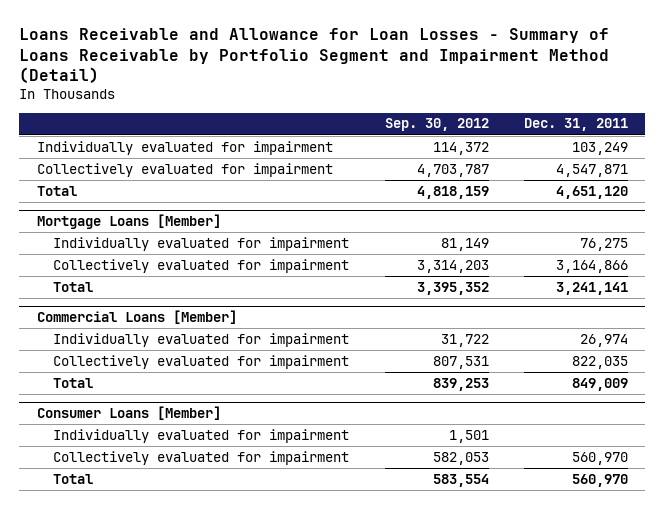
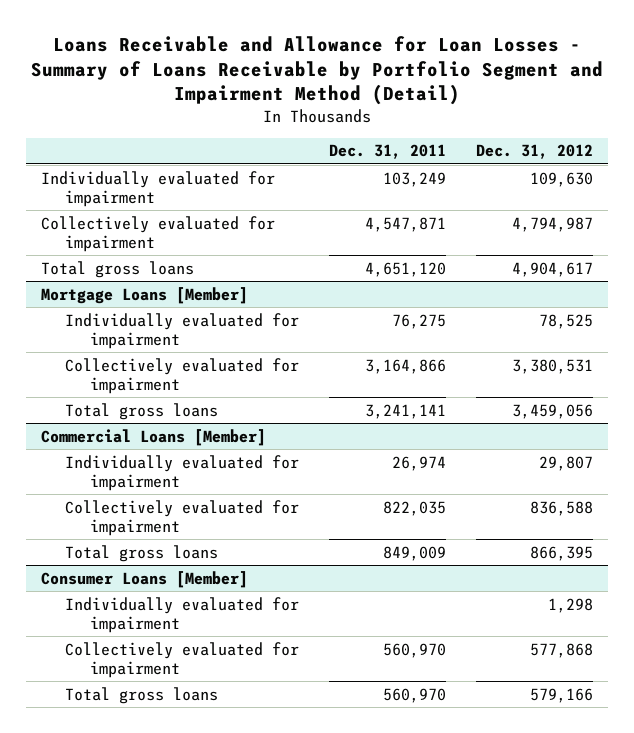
- | Sep. 30, 2012 | Dec. 31, 2011
+ | Dec. 31, 2011 | Dec. 31, 2012
- Total | 4,818,159 | 4,651,120
+ Total gross loans | 4,651,120 | 4,904,617
@ Mortgage Loans [Member]
- Total | 3,395,352 | 3,241,141
+ Total gross loans | 3,241,141 | 3,459,056
@ Commercial Loans [Member]
- Total | 839,253 | 849,009
+ Total gross loans | 849,009 | 866,395
@ Consumer Loans [Member]
- Total | 583,554 | 560,970
+ Total gross loans | 560,970 | 579,166

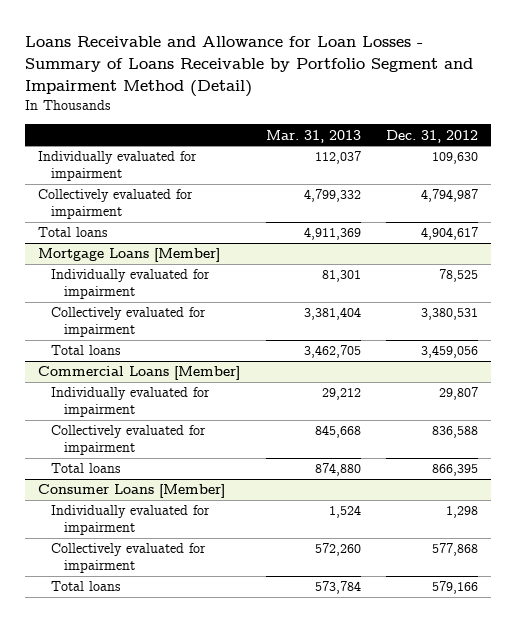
- | Dec. 31, 2011 | Dec. 31, 2012
+ | Mar. 31, 2013 | Dec. 31, 2012
- Total gross loans | 4,651,120 | 4,904,617
+ Total loans | 4,911,369 | 4,904,617
@ Mortgage Loans [Member]
- Total gross loans | 3,241,141 | 3,459,056
+ Total loans | 3,462,705 | 3,459,056
@ Commercial Loans [Member]
- Total gross loans | 849,009 | 866,395
+ Total loans | 874,880 | 866,395
@ Consumer Loans [Member]
- Total gross loans | 560,970 | 579,166
+ Total loans | 573,784 | 579,166

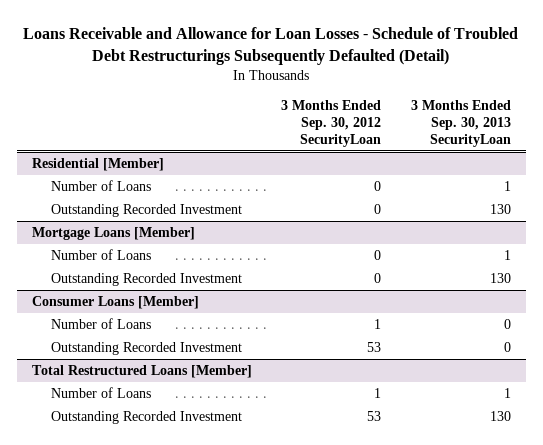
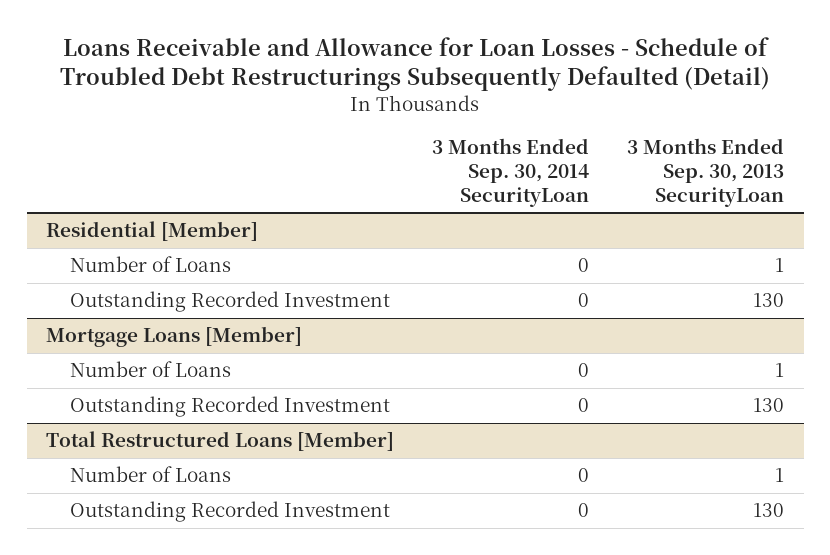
- | 3 Months Ended Sep. 30, 2012 SecurityLoan | 3 Months Ended Sep. 30, 2013 SecurityLoan
+ | 3 Months Ended Sep. 30, 2014 SecurityLoan | 3 Months Ended Sep. 30, 2013 SecurityLoan
- Consumer Loans [Member]
- Number of Loans | 1 | 0
- Outstanding Recorded Investment | 53 | 0

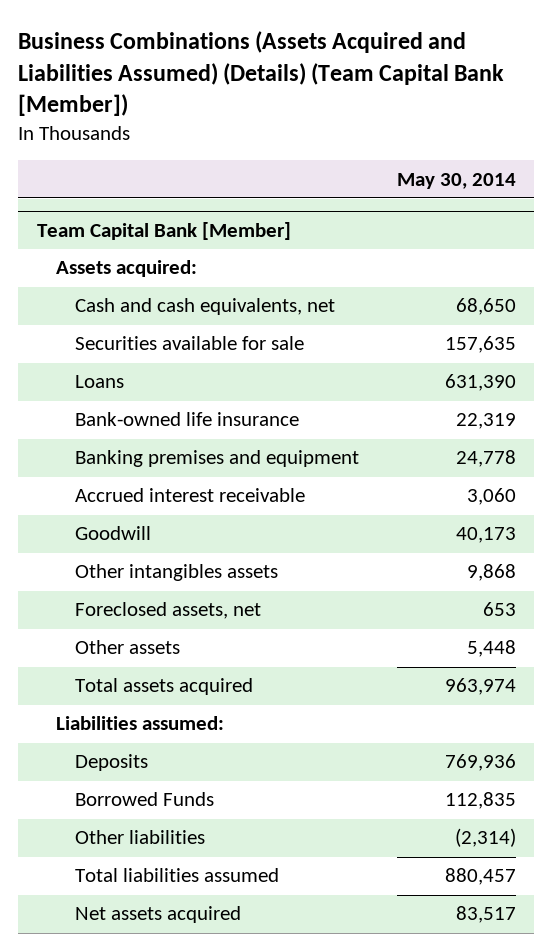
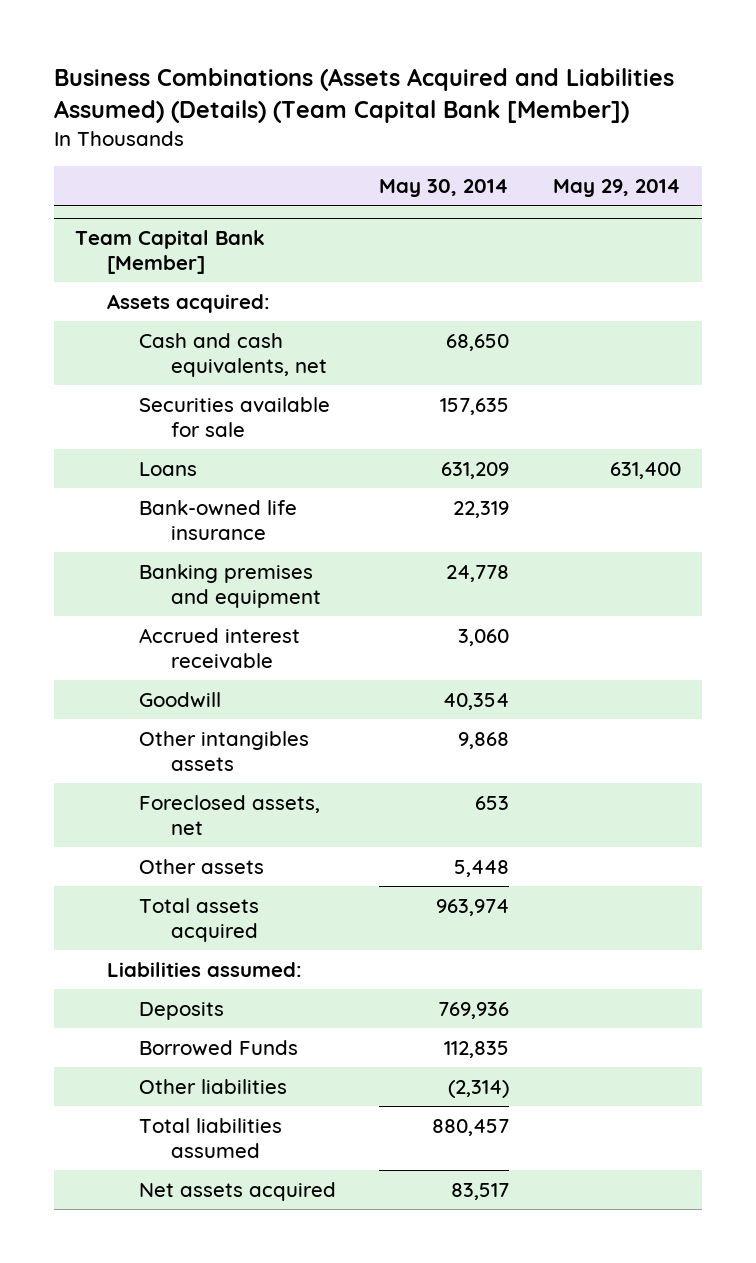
- | May 30, 2014
+ | May 30, 2014 | May 29, 2014
@ Team Capital Bank [Member]
- Loans | 631,390
+ Loans | 631,209 | 631,400
- Goodwill | 40,173
+ Goodwill | 40,354 |

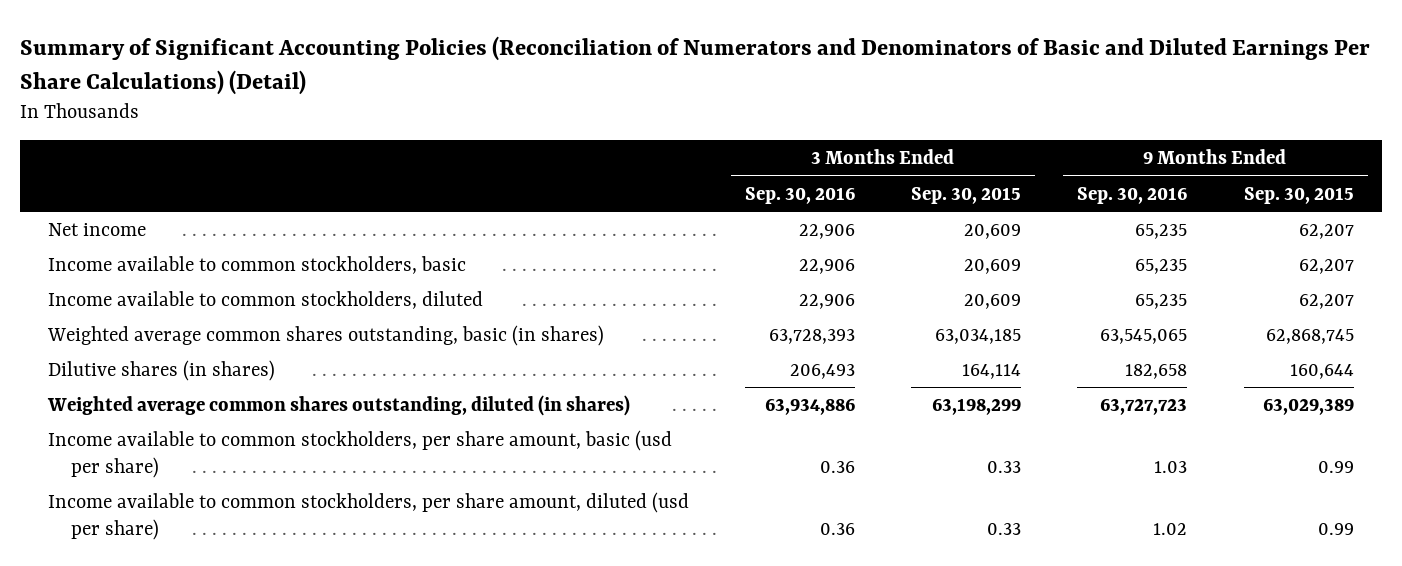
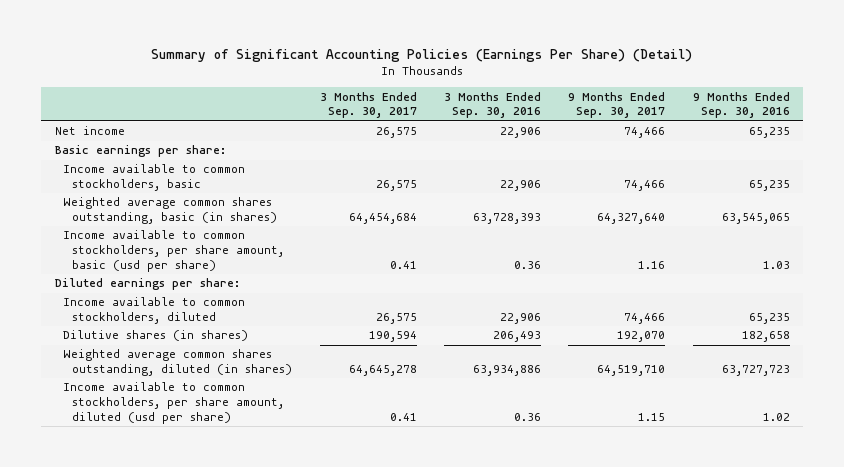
- Summary of Significant Accounting Policies (Reconciliation of Numerators and Denominators of Basic and Diluted Earnings Per Share Calculations) (Detail)
+ Summary of Significant Accounting Policies (Earnings Per Share) (Detail)
- | 3 Months Ended Sep. 30, 2016 | 3 Months Ended Sep. 30, 2015 | 9 Months Ended Sep. 30, 2016 | 9 Months Ended Sep. 30, 2015
+ | 3 Months Ended Sep. 30, 2017 | 3 Months Ended Sep. 30, 2016 | 9 Months Ended Sep. 30, 2017 | 9 Months Ended Sep. 30, 2016
+ Basic earnings per share:
moved up: Income available to common stockholders, per share amount, basic (usd per share) | 0.41 | 0.36 | 1.16 | 1.03
+ Diluted earnings per share:
moved down: Income available to common stockholders, diluted | 26,575 | 22,906 | 74,466 | 65,235

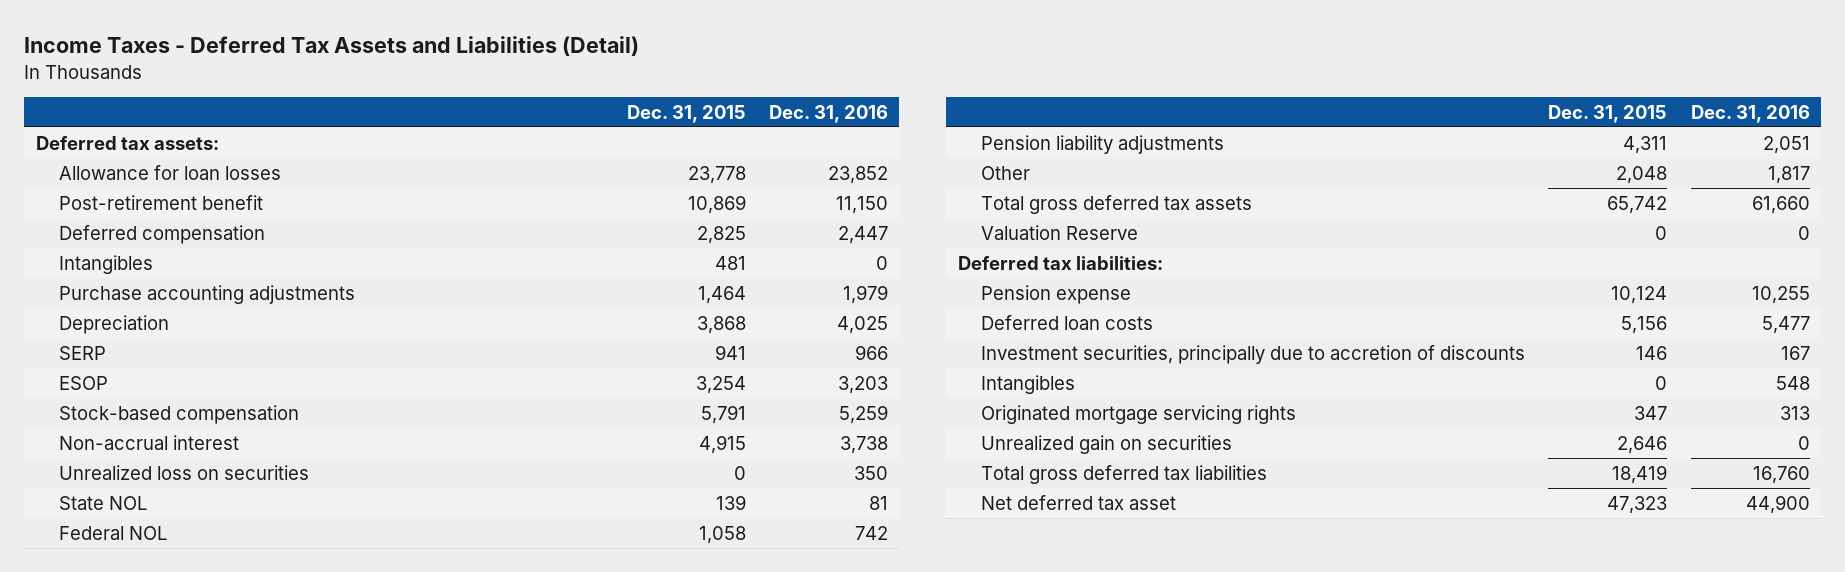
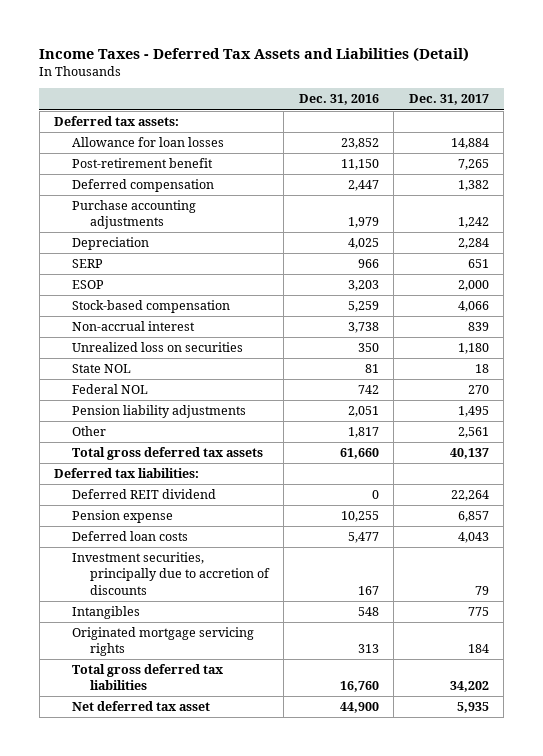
- | Dec. 31, 2015 | Dec. 31, 2016
+ | Dec. 31, 2016 | Dec. 31, 2017
- Intangibles | 481 | 0
- Valuation Reserve | 0 | 0
+ Deferred REIT dividend | 0 | 22,264
- Unrealized gain on securities | 2,646 | 0

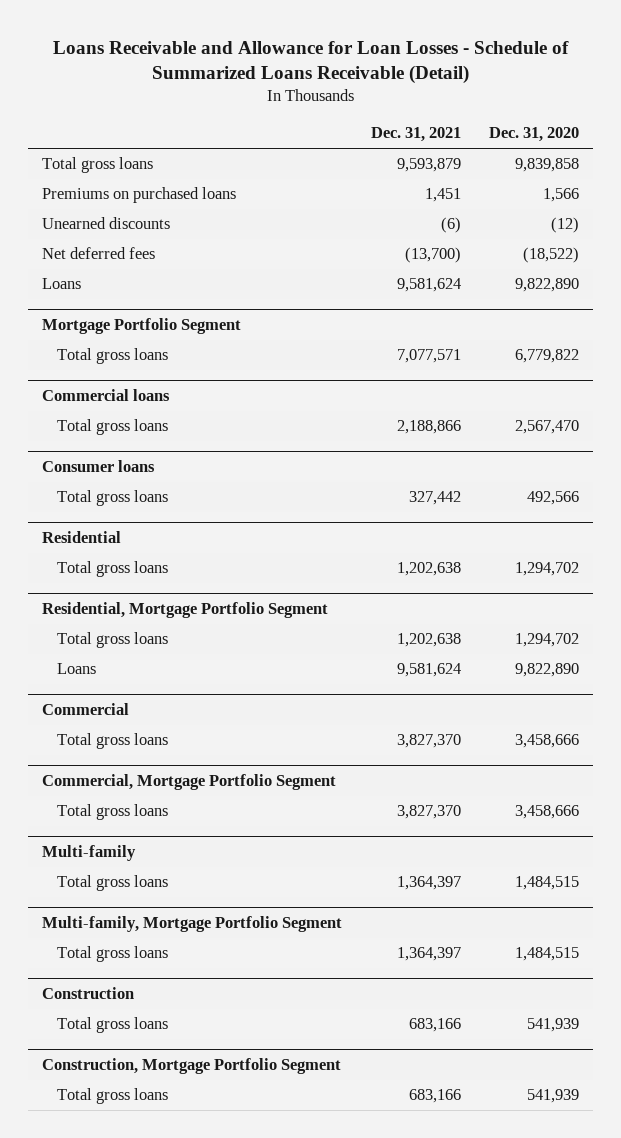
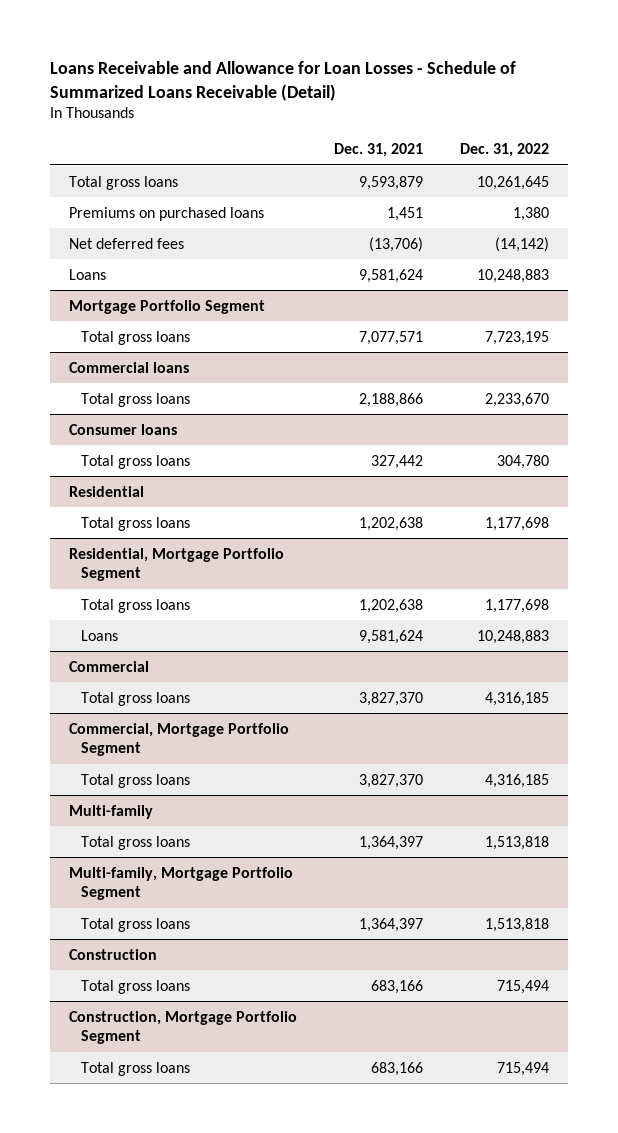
- | Dec. 31, 2021 | Dec. 31, 2020
+ | Dec. 31, 2021 | Dec. 31, 2022
- Unearned discounts | (6) | (12)
- Net deferred fees | (13,700) | (18,522)
+ Net deferred fees | (13,706) | (14,142)

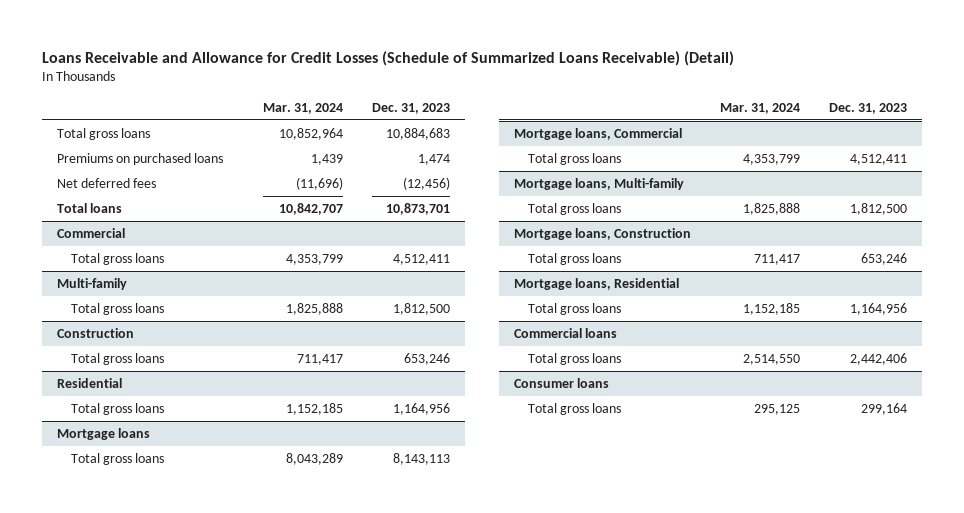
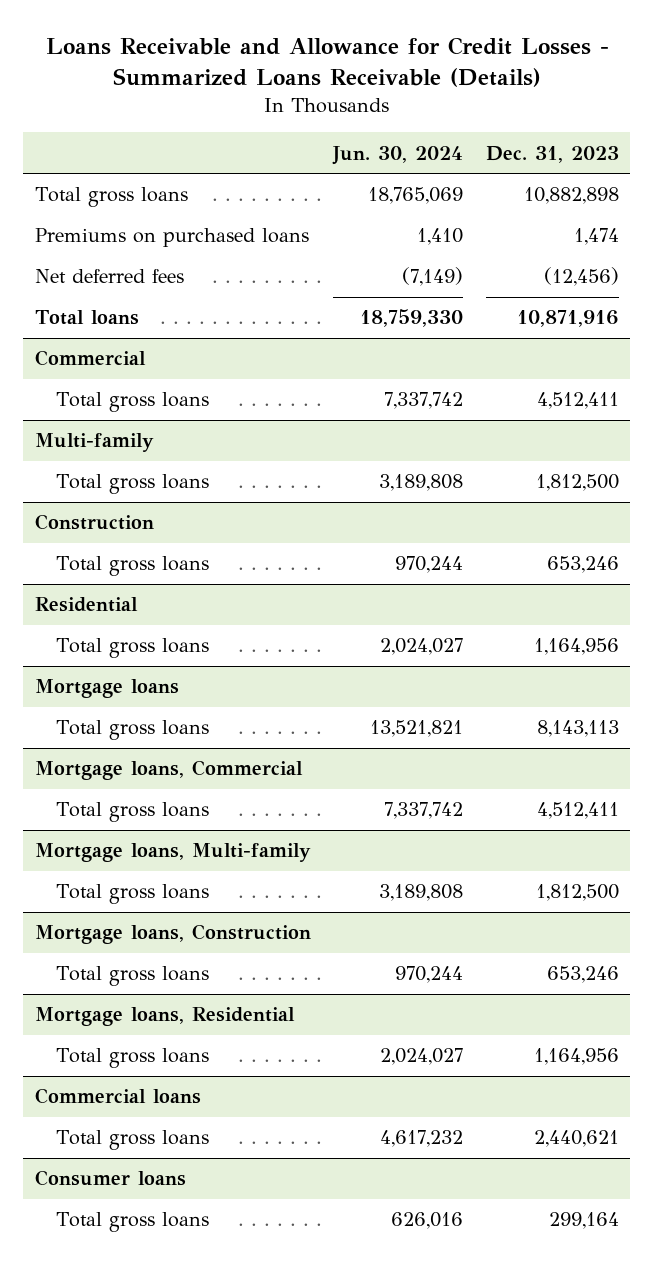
- Loans Receivable and Allowance for Credit Losses (Schedule of Summarized Loans Receivable) (Detail)
+ Loans Receivable and Allowance for Credit Losses - Summarized Loans Receivable (Details)
- | Mar. 31, 2024 | Dec. 31, 2023
+ | Jun. 30, 2024 | Dec. 31, 2023
- Total gross loans | 10,852,964 | 10,884,683
+ Total gross loans | 18,765,069 | 10,882,898
- Total loans | 10,842,707 | 10,873,701
+ Total loans | 18,759,330 | 10,871,916
@ Commercial loans
- Total gross loans | 2,514,550 | 2,442,406
+ Total gross loans | 4,617,232 | 2,440,621

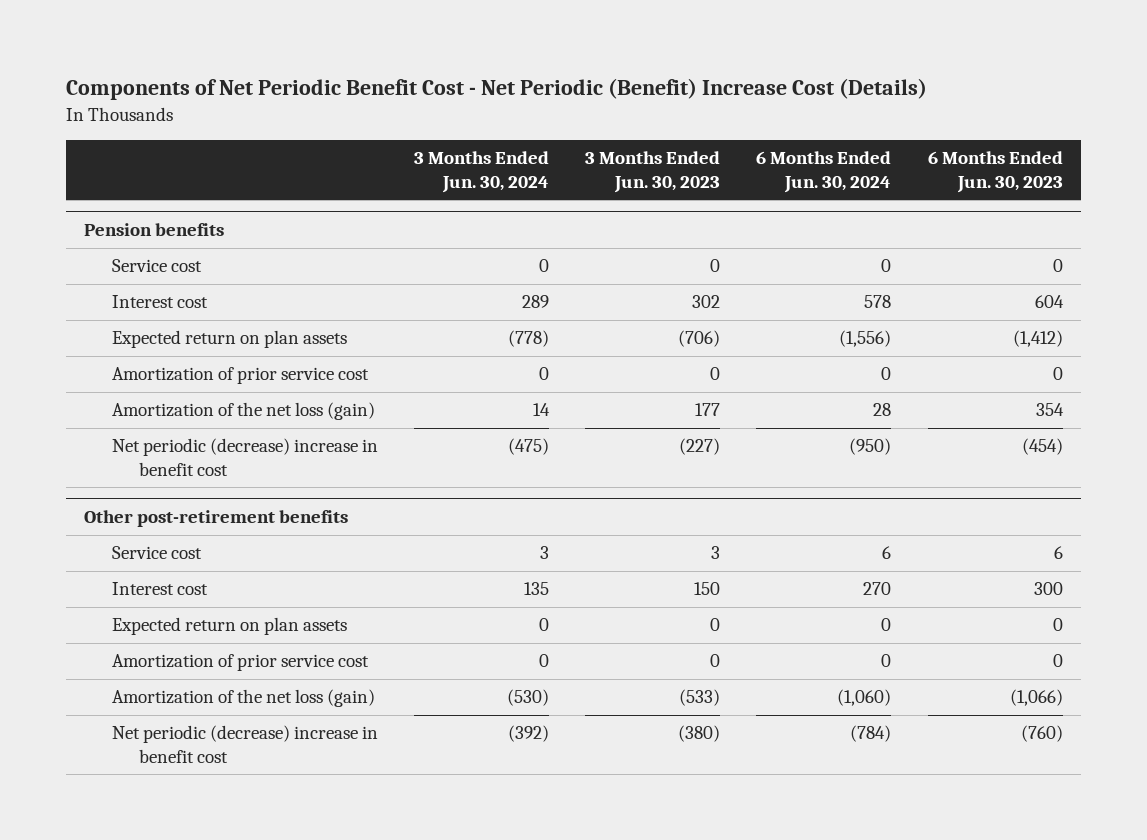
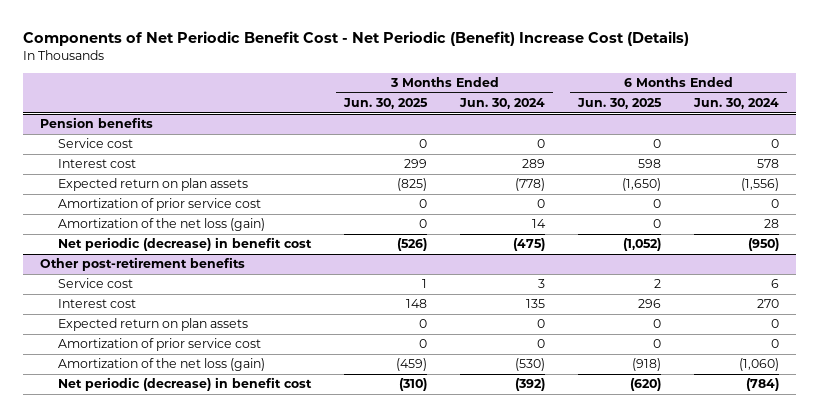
- | 3 Months Ended Jun. 30, 2024 | 3 Months Ended Jun. 30, 2023 | 6 Months Ended Jun. 30, 2024 | 6 Months Ended Jun. 30, 2023
+ | 3 Months Ended Jun. 30, 2025 | 3 Months Ended Jun. 30, 2024 | 6 Months Ended Jun. 30, 2025 | 6 Months Ended Jun. 30, 2024
@ Pension benefits
- Net periodic (decrease) increase in benefit cost | (475) | (227) | (950) | (454)
+ Net periodic (decrease) in benefit cost | (526) | (475) | (1,052) | (950)
@ Other post-retirement benefits
- Net periodic (decrease) increase in benefit cost | (392) | (380) | (784) | (760)
+ Net periodic (decrease) in benefit cost | (310) | (392) | (620) | (784)

